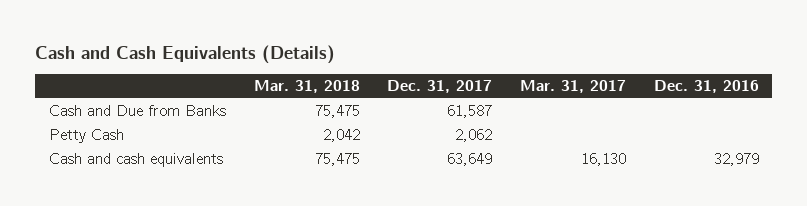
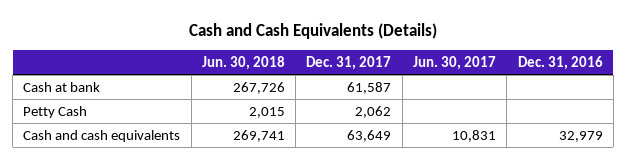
- | Mar. 31, 2018 | Dec. 31, 2017 | Mar. 31, 2017 | Dec. 31, 2016
+ | Jun. 30, 2018 | Dec. 31, 2017 | Jun. 30, 2017 | Dec. 31, 2016
- Cash and Due from Banks | 75,475 | 61,587 | |
+ Cash at bank | 267,726 | 61,587 | |

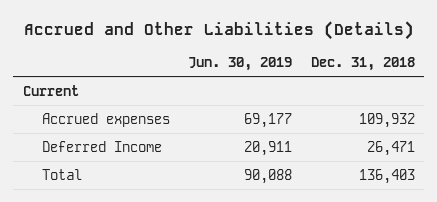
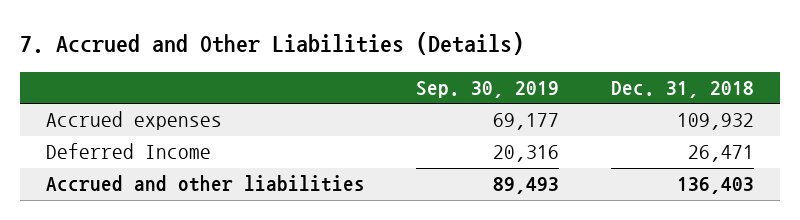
- Accrued and Other Liabilities (Details)
+ 7. Accrued and Other Liabilities (Details)
- | Jun. 30, 2019 | Dec. 31, 2018
+ | Sep. 30, 2019 | Dec. 31, 2018
- Current
- Total | 90,088 | 136,403
+ Accrued and other liabilities | 89,493 | 136,403

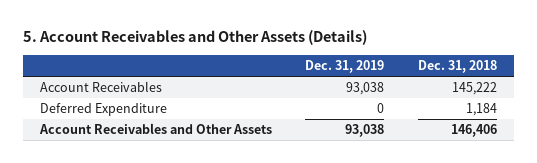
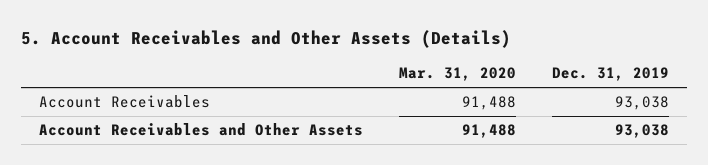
- | Dec. 31, 2019 | Dec. 31, 2018
+ | Mar. 31, 2020 | Dec. 31, 2019
- Deferred Expenditure | 0 | 1,184

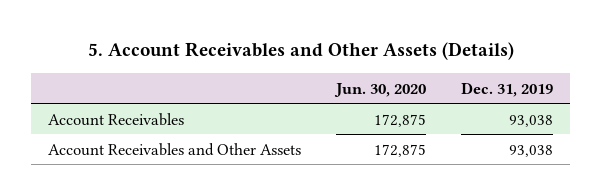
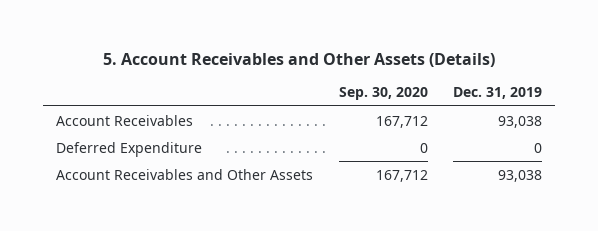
- | Jun. 30, 2020 | Dec. 31, 2019
+ | Sep. 30, 2020 | Dec. 31, 2019
+ Deferred Expenditure | 0 | 0

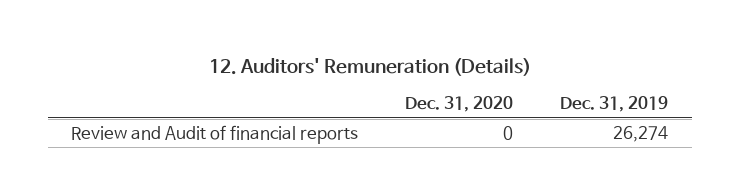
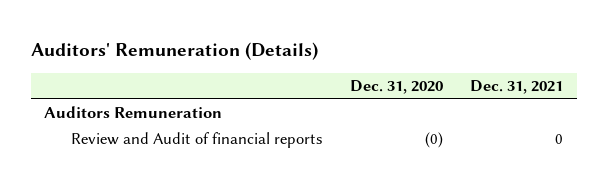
- 12. Auditors' Remuneration (Details)
+ Auditors' Remuneration (Details)
- | Dec. 31, 2020 | Dec. 31, 2019
+ | Dec. 31, 2020 | Dec. 31, 2021
- Review and Audit of financial reports | 0 | 26,274
+ Auditors Remuneration
+ Review and Audit of financial reports | (0) | 0

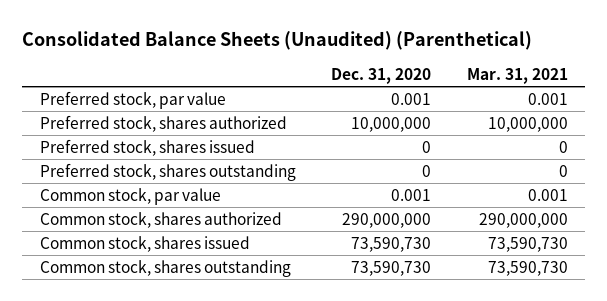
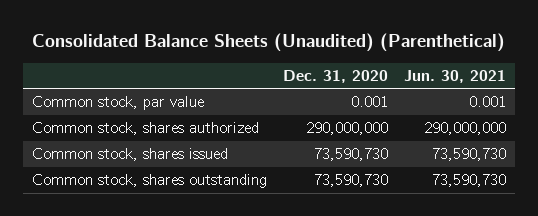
- | Dec. 31, 2020 | Mar. 31, 2021
+ | Dec. 31, 2020 | Jun. 30, 2021
- Preferred stock, par value | 0.001 | 0.001
- Preferred stock, shares authorized | 10,000,000 | 10,000,000
- Preferred stock, shares issued | 0 | 0
- Preferred stock, shares outstanding | 0 | 0

